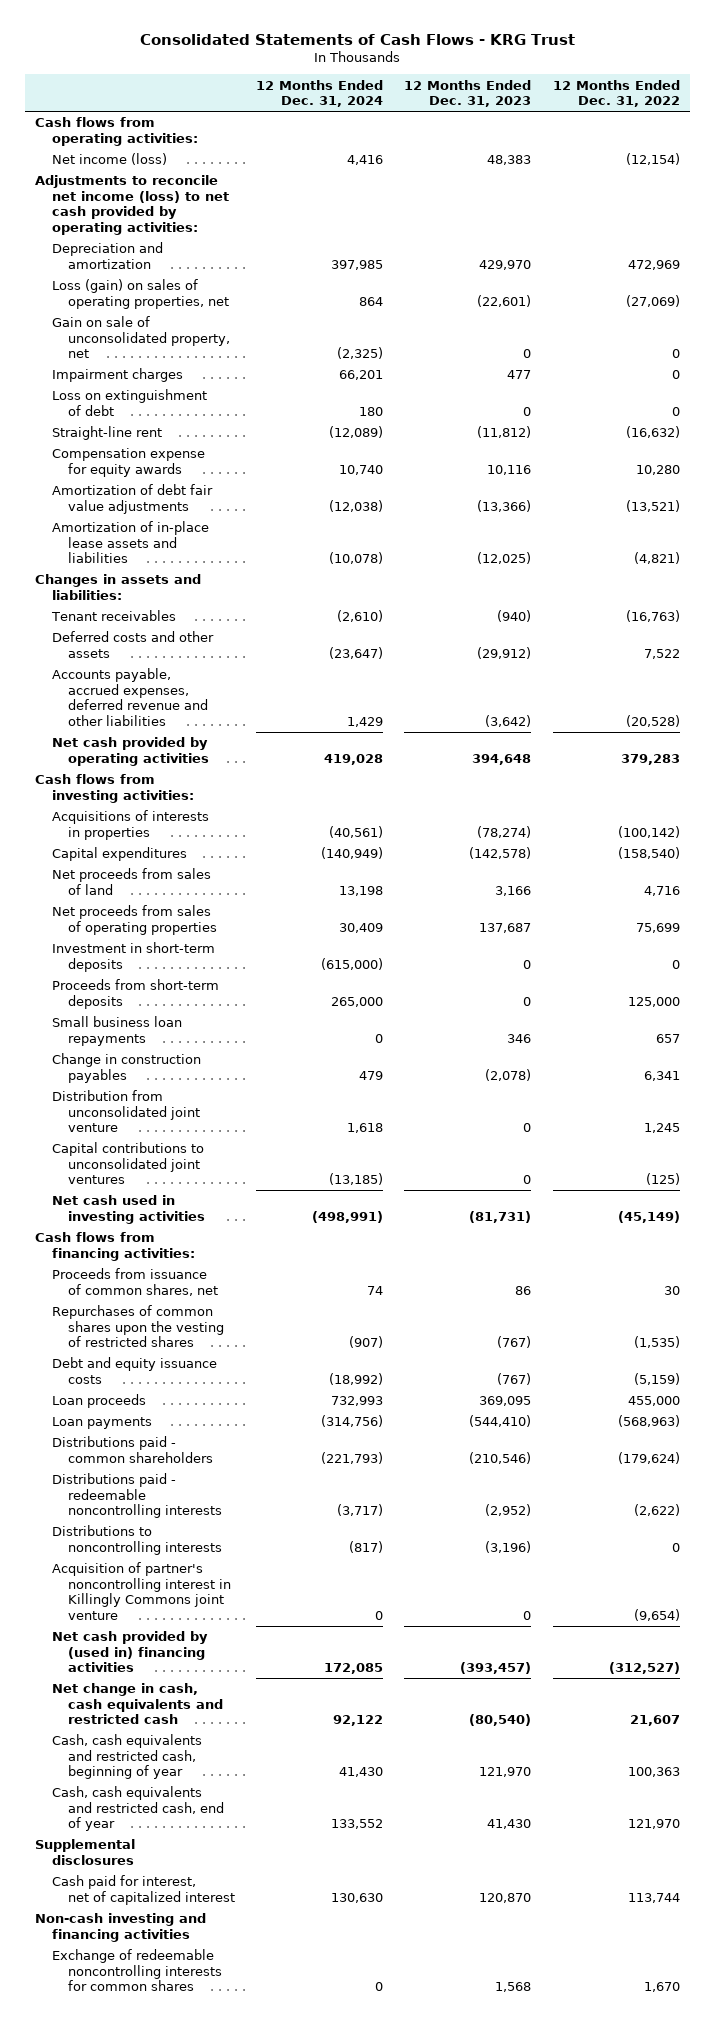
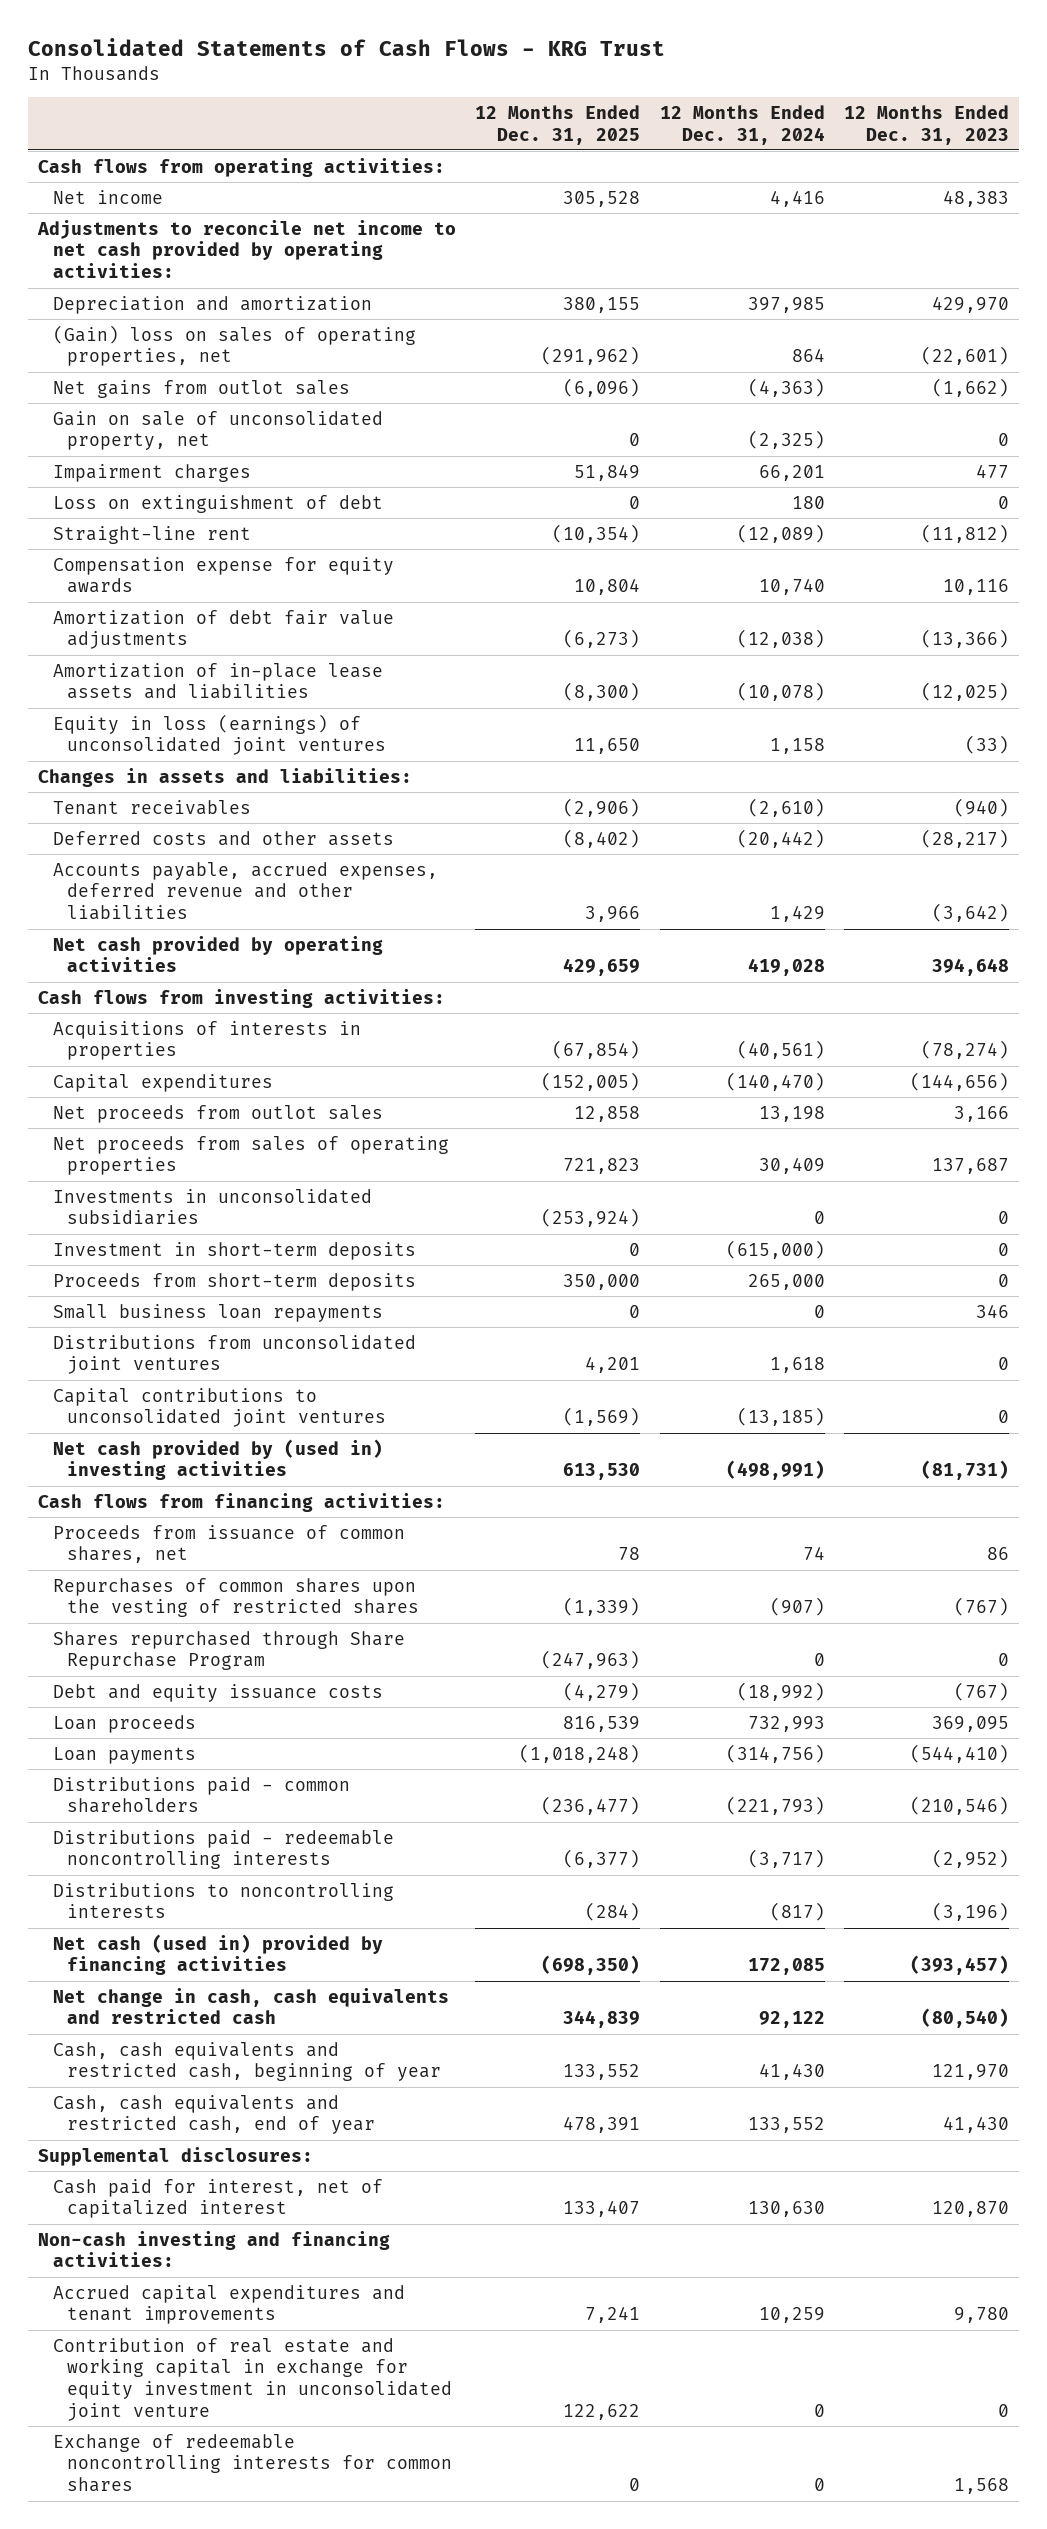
- | 12 Months Ended Dec. 31, 2024 | 12 Months Ended Dec. 31, 2023 | 12 Months Ended Dec. 31, 2022
+ | 12 Months Ended Dec. 31, 2025 | 12 Months Ended Dec. 31, 2024 | 12 Months Ended Dec. 31, 2023
- Net income (loss) | 4,416 | 48,383 | (12,154)
- Adjustments to reconcile net income (loss) to net cash provided by operating activities:
+ Net income | 305,528 | 4,416 | 48,383
+ Adjustments to reconcile net income to net cash provided by operating activities:
- Loss (gain) on sales of operating properties, net | 864 | (22,601) | (27,069)
+ (Gain) loss on sales of operating properties, net | (291,962) | 864 | (22,601)
+ Net gains from outlot sales | (6,096) | (4,363) | (1,662)
+ Equity in loss (earnings) of unconsolidated joint ventures | 11,650 | 1,158 | (33)
- Deferred costs and other assets | (23,647) | (29,912) | 7,522
+ Deferred costs and other assets | (8,402) | (20,442) | (28,217)
- Capital expenditures | (140,949) | (142,578) | (158,540)
- Net proceeds from sales of land | 13,198 | 3,166 | 4,716
+ Capital expenditures | (152,005) | (140,470) | (144,656)
+ Net proceeds from outlot sales | 12,858 | 13,198 | 3,166
+ Investments in unconsolidated subsidiaries | (253,924) | 0 | 0
- Change in construction payables | 479 | (2,078) | 6,341
- Distribution from unconsolidated joint venture | 1,618 | 0 | 1,245
+ Distributions from unconsolidated joint ventures | 4,201 | 1,618 | 0
- Net cash used in investing activities | (498,991) | (81,731) | (45,149)
+ Net cash provided by (used in) investing activities | 613,530 | (498,991) | (81,731)
+ Shares repurchased through Share Repurchase Program | (247,963) | 0 | 0
- Acquisition of partner's noncontrolling interest in Killingly Commons joint venture | 0 | 0 | (9,654)
- Net cash provided by (used in) financing activities | 172,085 | (393,457) | (312,527)
+ Net cash (used in) provided by financing activities | (698,350) | 172,085 | (393,457)
- Supplemental disclosures
+ Supplemental disclosures:
- Non-cash investing and financing activities
+ Non-cash investing and financing activities:
+ Accrued capital expenditures and tenant improvements | 7,241 | 10,259 | 9,780
+ Contribution of real estate and working capital in exchange for equity investment in unconsolidated joint venture | 122,622 | 0 | 0

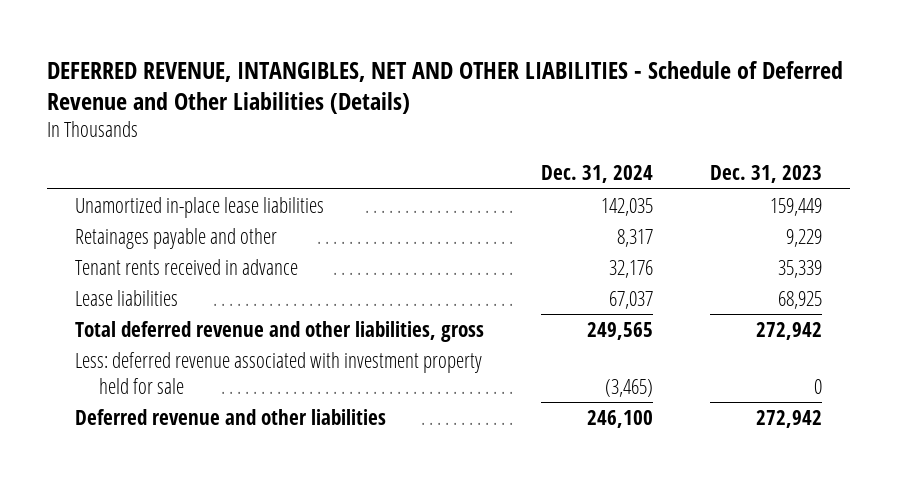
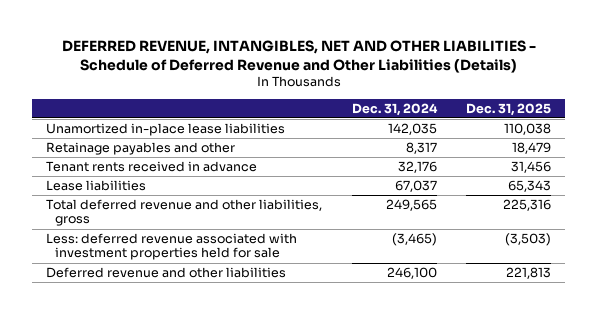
- | Dec. 31, 2024 | Dec. 31, 2023
+ | Dec. 31, 2024 | Dec. 31, 2025
- Retainages payable and other | 8,317 | 9,229
+ Retainage payables and other | 8,317 | 18,479
- Less: deferred revenue associated with investment property held for sale | (3,465) | 0
+ Less: deferred revenue associated with investment properties held for sale | (3,465) | (3,503)

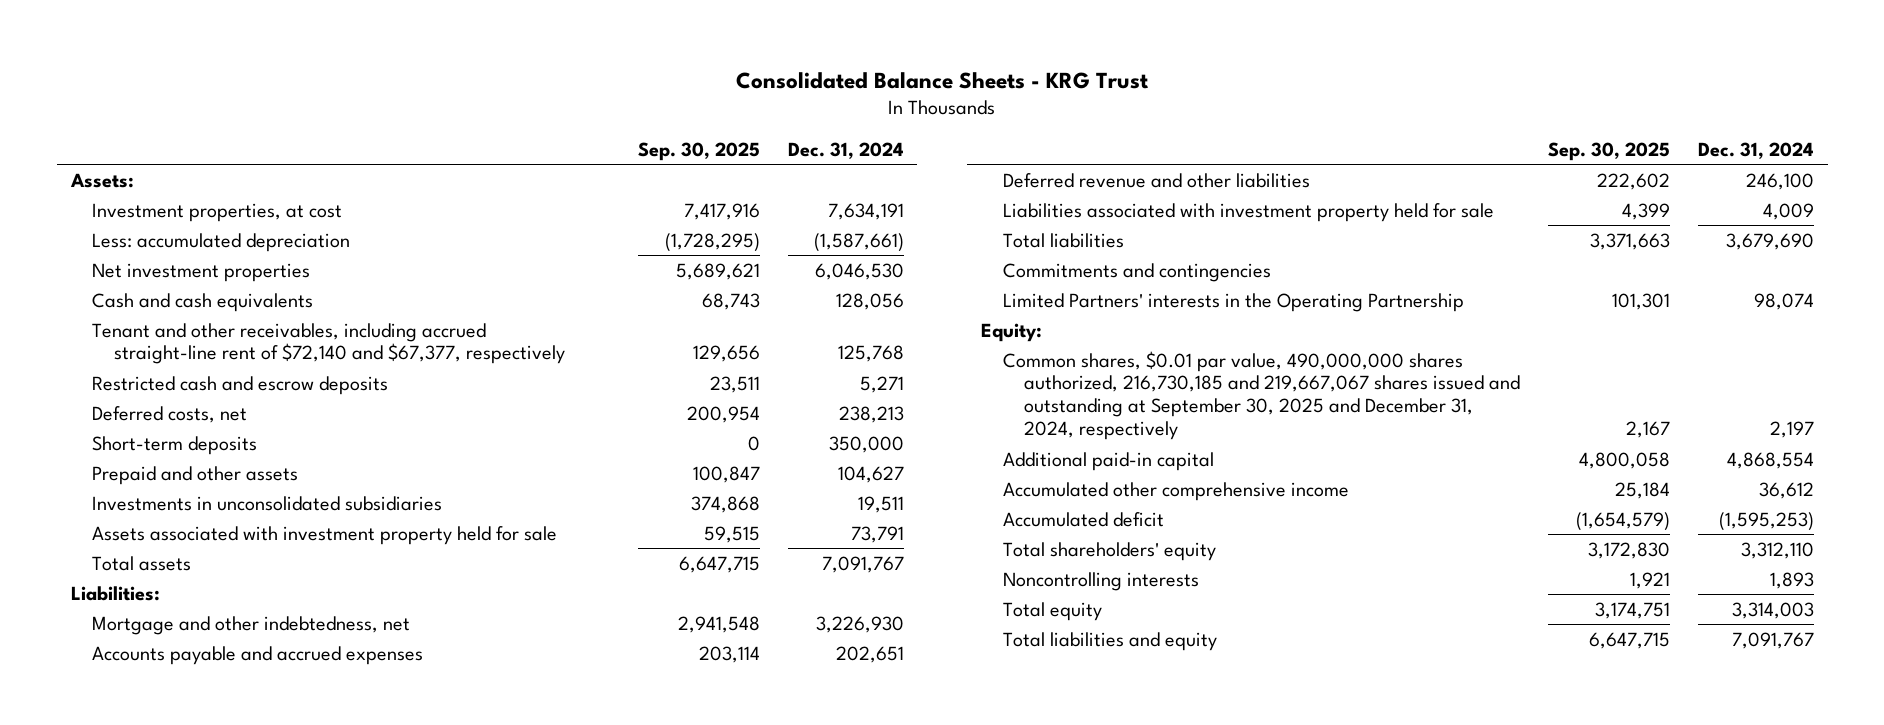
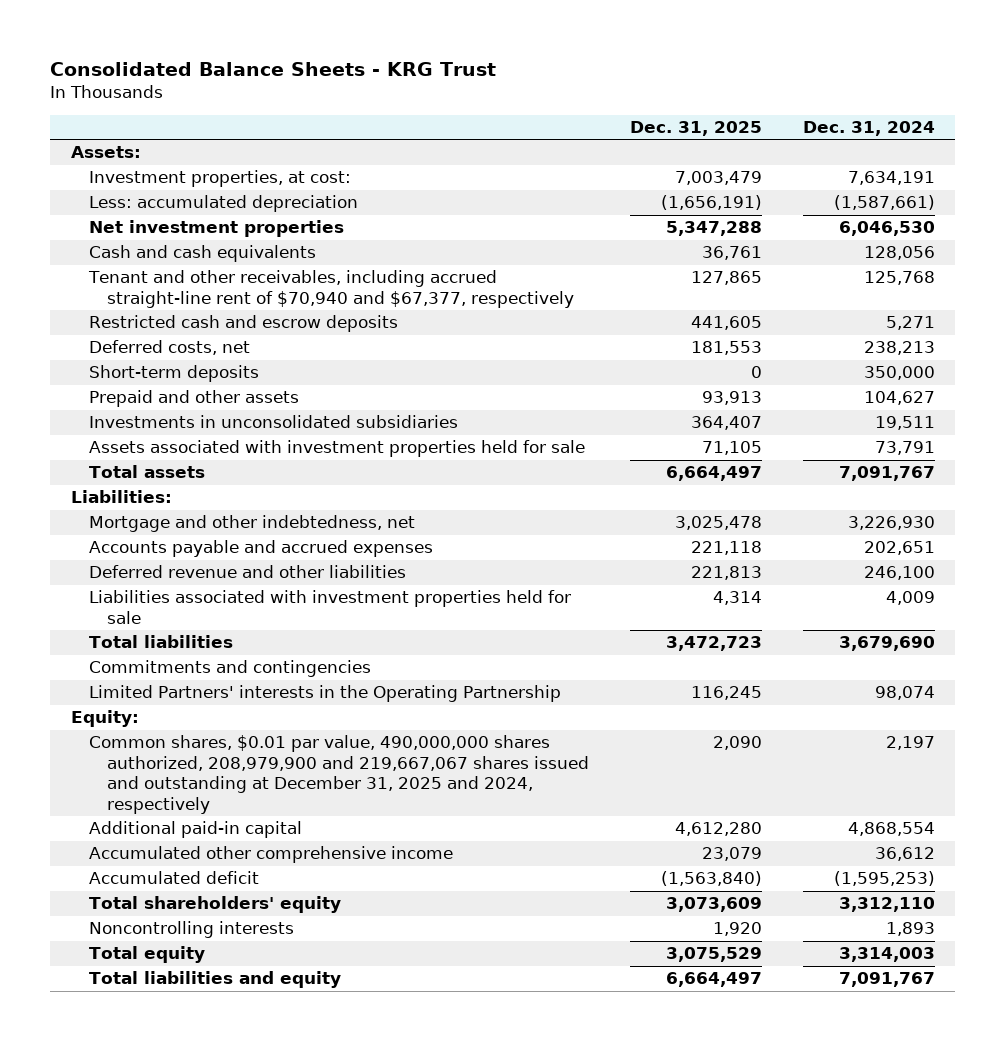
- | Sep. 30, 2025 | Dec. 31, 2024
+ | Dec. 31, 2025 | Dec. 31, 2024
- Investment properties, at cost | 7,417,916 | 7,634,191
+ Investment properties, at cost: | 7,003,479 | 7,634,191
- Tenant and other receivables, including accrued straight-line rent of $72,140 and $67,377, respectively | 129,656 | 125,768
+ Tenant and other receivables, including accrued straight-line rent of $70,940 and $67,377, respectively | 127,865 | 125,768
- Assets associated with investment property held for sale | 59,515 | 73,791
+ Assets associated with investment properties held for sale | 71,105 | 73,791
- Liabilities associated with investment property held for sale | 4,399 | 4,009
+ Liabilities associated with investment properties held for sale | 4,314 | 4,009
- Common shares, $0.01 par value, 490,000,000 shares authorized, 216,730,185 and 219,667,067 shares issued and outstanding at September 30, 2025 and December 31, 2024, respectively | 2,167 | 2,197
+ Common shares, $0.01 par value, 490,000,000 shares authorized, 208,979,900 and 219,667,067 shares issued and outstanding at December 31, 2025 and 2024, respectively | 2,090 | 2,197

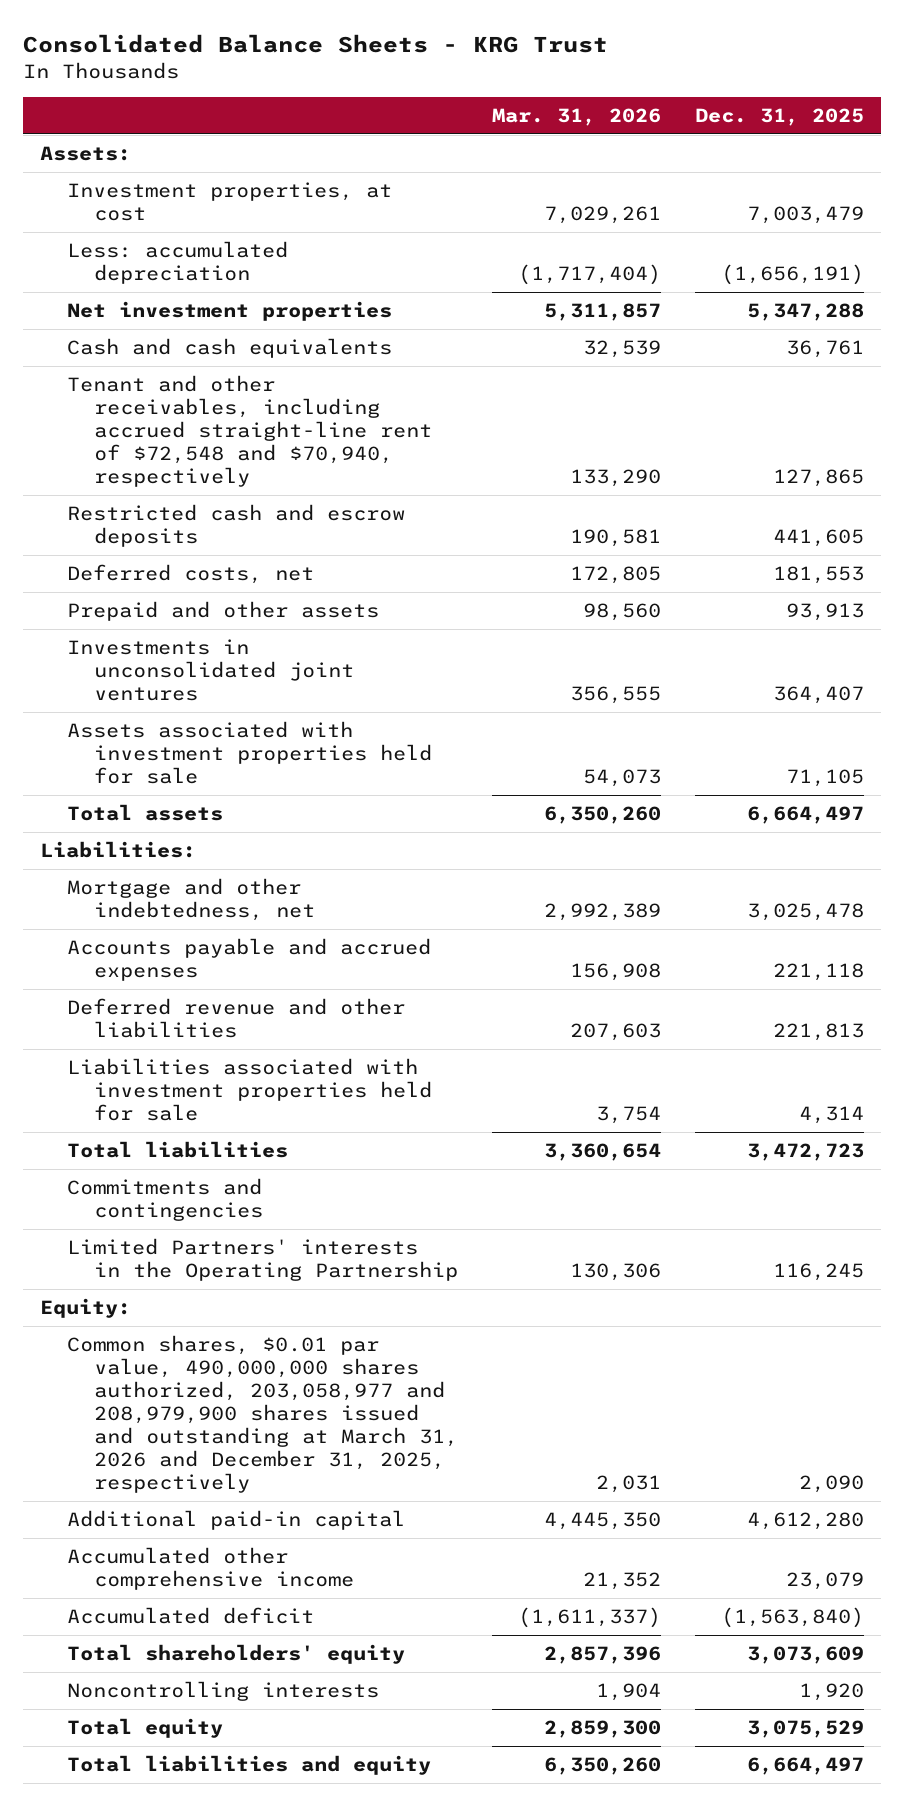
- | Dec. 31, 2025 | Dec. 31, 2024
+ | Mar. 31, 2026 | Dec. 31, 2025
- Investment properties, at cost: | 7,003,479 | 7,634,191
+ Investment properties, at cost | 7,029,261 | 7,003,479
- Tenant and other receivables, including accrued straight-line rent of $70,940 and $67,377, respectively | 127,865 | 125,768
+ Tenant and other receivables, including accrued straight-line rent of $72,548 and $70,940, respectively | 133,290 | 127,865
- Short-term deposits | 0 | 350,000
- Investments in unconsolidated subsidiaries | 364,407 | 19,511
+ Investments in unconsolidated joint ventures | 356,555 | 364,407
- Common shares, $0.01 par value, 490,000,000 shares authorized, 208,979,900 and 219,667,067 shares issued and outstanding at December 31, 2025 and 2024, respectively | 2,090 | 2,197
+ Common shares, $0.01 par value, 490,000,000 shares authorized, 203,058,977 and 208,979,900 shares issued and outstanding at March 31, 2026 and December 31, 2025, respectively | 2,031 | 2,090

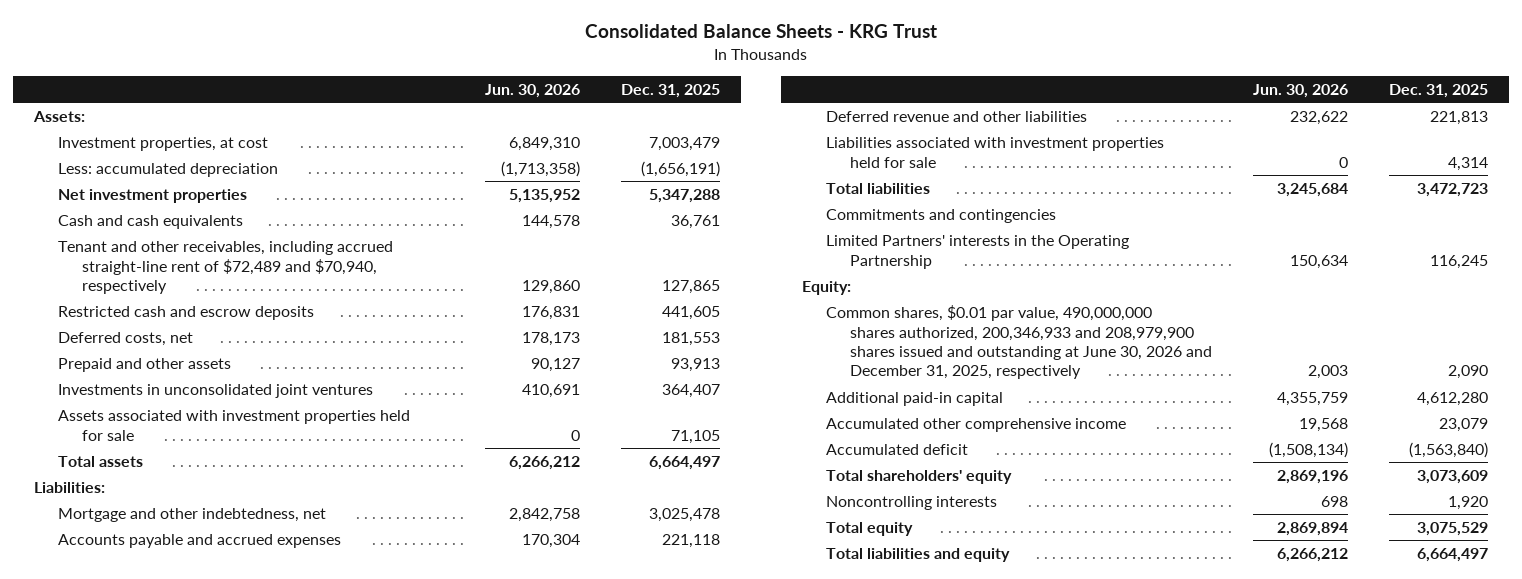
- | Mar. 31, 2026 | Dec. 31, 2025
+ | Jun. 30, 2026 | Dec. 31, 2025
- Tenant and other receivables, including accrued straight-line rent of $72,548 and $70,940, respectively | 133,290 | 127,865
+ Tenant and other receivables, including accrued straight-line rent of $72,489 and $70,940, respectively | 129,860 | 127,865
- Common shares, $0.01 par value, 490,000,000 shares authorized, 203,058,977 and 208,979,900 shares issued and outstanding at March 31, 2026 and December 31, 2025, respectively | 2,031 | 2,090
+ Common shares, $0.01 par value, 490,000,000 shares authorized, 200,346,933 and 208,979,900 shares issued and outstanding at June 30, 2026 and December 31, 2025, respectively | 2,003 | 2,090

